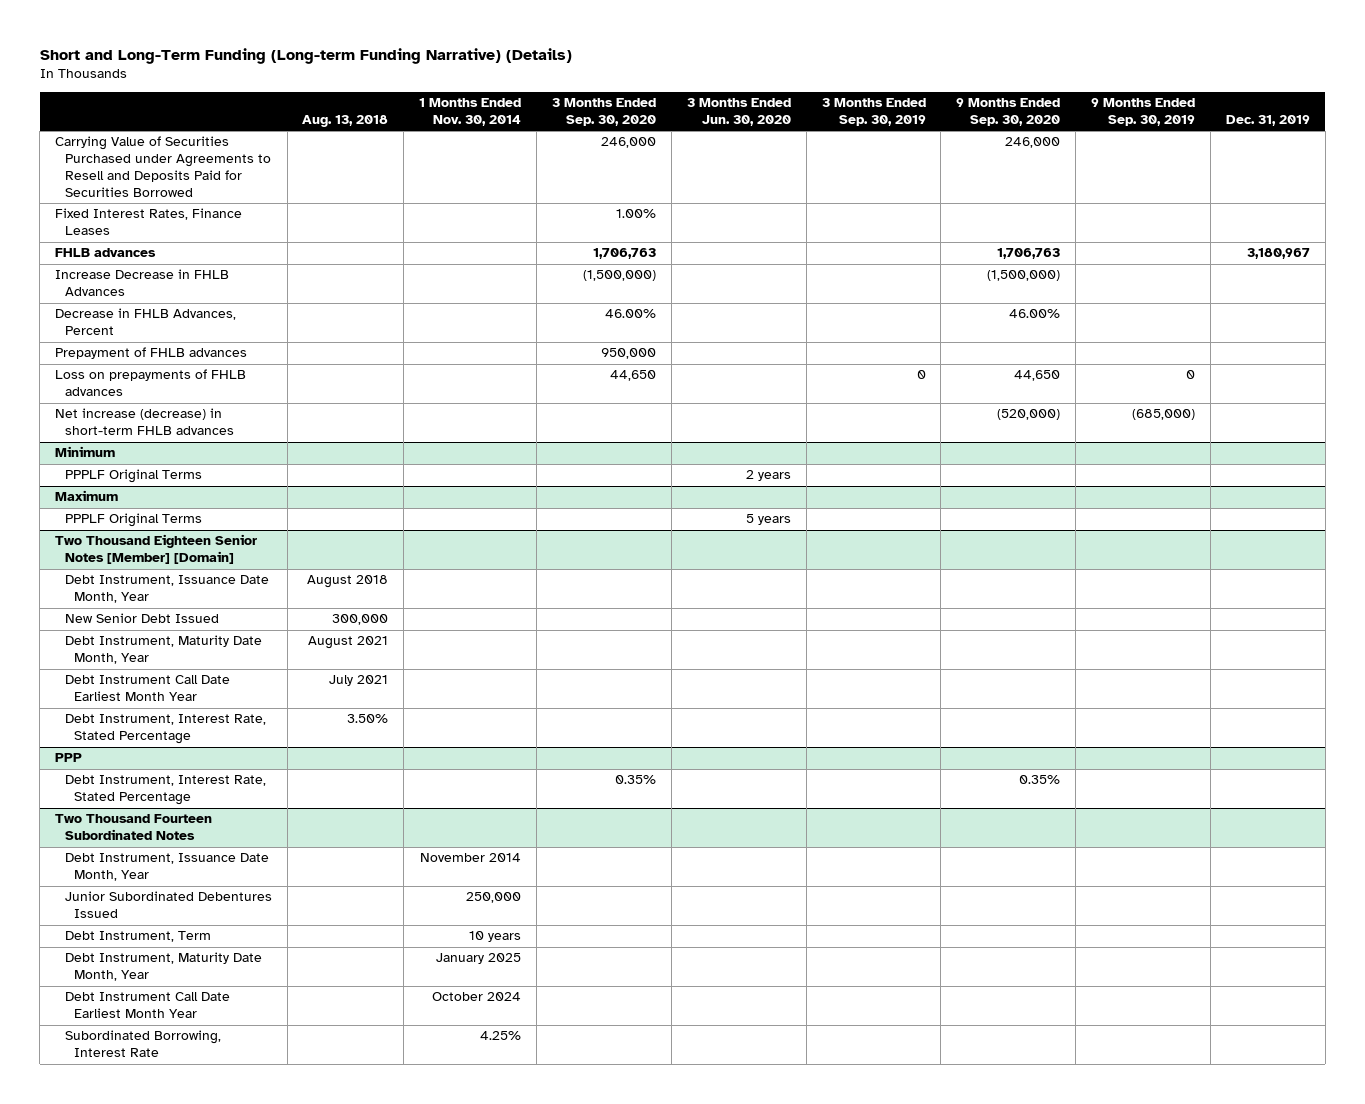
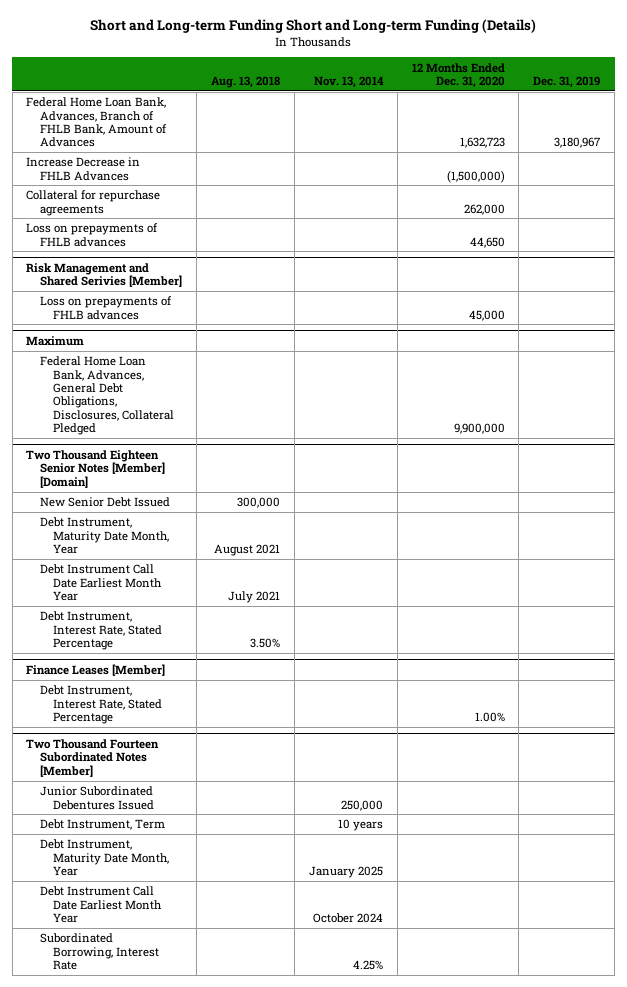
- Short and Long-Term Funding (Long-term Funding Narrative) (Details)
+ Short and Long-term Funding Short and Long-term Funding (Details)
- | Aug. 13, 2018 | 1 Months Ended Nov. 30, 2014 | 3 Months Ended Sep. 30, 2020 | 3 Months Ended Jun. 30, 2020 | 3 Months Ended Sep. 30, 2019 | 9 Months Ended Sep. 30, 2020 | 9 Months Ended Sep. 30, 2019 | Dec. 31, 2019
+ | Aug. 13, 2018 | Nov. 13, 2014 | 12 Months Ended Dec. 31, 2020 | Dec. 31, 2019
- Carrying Value of Securities Purchased under Agreements to Resell and Deposits Paid for Securities Borrowed | | | 246,000 | | | 246,000 | |
- Fixed Interest Rates, Finance Leases | | | 1.00% | | | | |
- FHLB advances | | | 1,706,763 | | | 1,706,763 | | 3,180,967
+ Federal Home Loan Bank, Advances, Branch of FHLB Bank, Amount of Advances | | | 1,632,723 | 3,180,967
- Decrease in FHLB Advances, Percent | | | 46.00% | | | 46.00% | |
- Prepayment of FHLB advances | | | 950,000 | | | | |
+ Collateral for repurchase agreements | | | 262,000 |
- Net increase (decrease) in short-term FHLB advances | | | | | | (520,000) | (685,000) |
- Minimum
- PPPLF Original Terms | | | | 2 years | | | |
+ Risk Management and Shared Serivies [Member]
+ Loss on prepayments of FHLB advances | | | 45,000 |
@ Maximum
- PPPLF Original Terms | | | | 5 years | | | |
+ Federal Home Loan Bank, Advances, General Debt Obligations, Disclosures, Collateral Pledged | | | 9,900,000 |
@ Two Thousand Eighteen Senior Notes [Member] [Domain]
- Debt Instrument, Issuance Date Month, Year | August 2018 | | | | | | |
- PPP
- Debt Instrument, Interest Rate, Stated Percentage | | | 0.35% | | | 0.35% | |
- Two Thousand Fourteen Subordinated Notes
- Debt Instrument, Issuance Date Month, Year | | November 2014 | | | | | |
+ Finance Leases [Member]
+ Debt Instrument, Interest Rate, Stated Percentage | | | 1.00% |
+ Two Thousand Fourteen Subordinated Notes [Member]

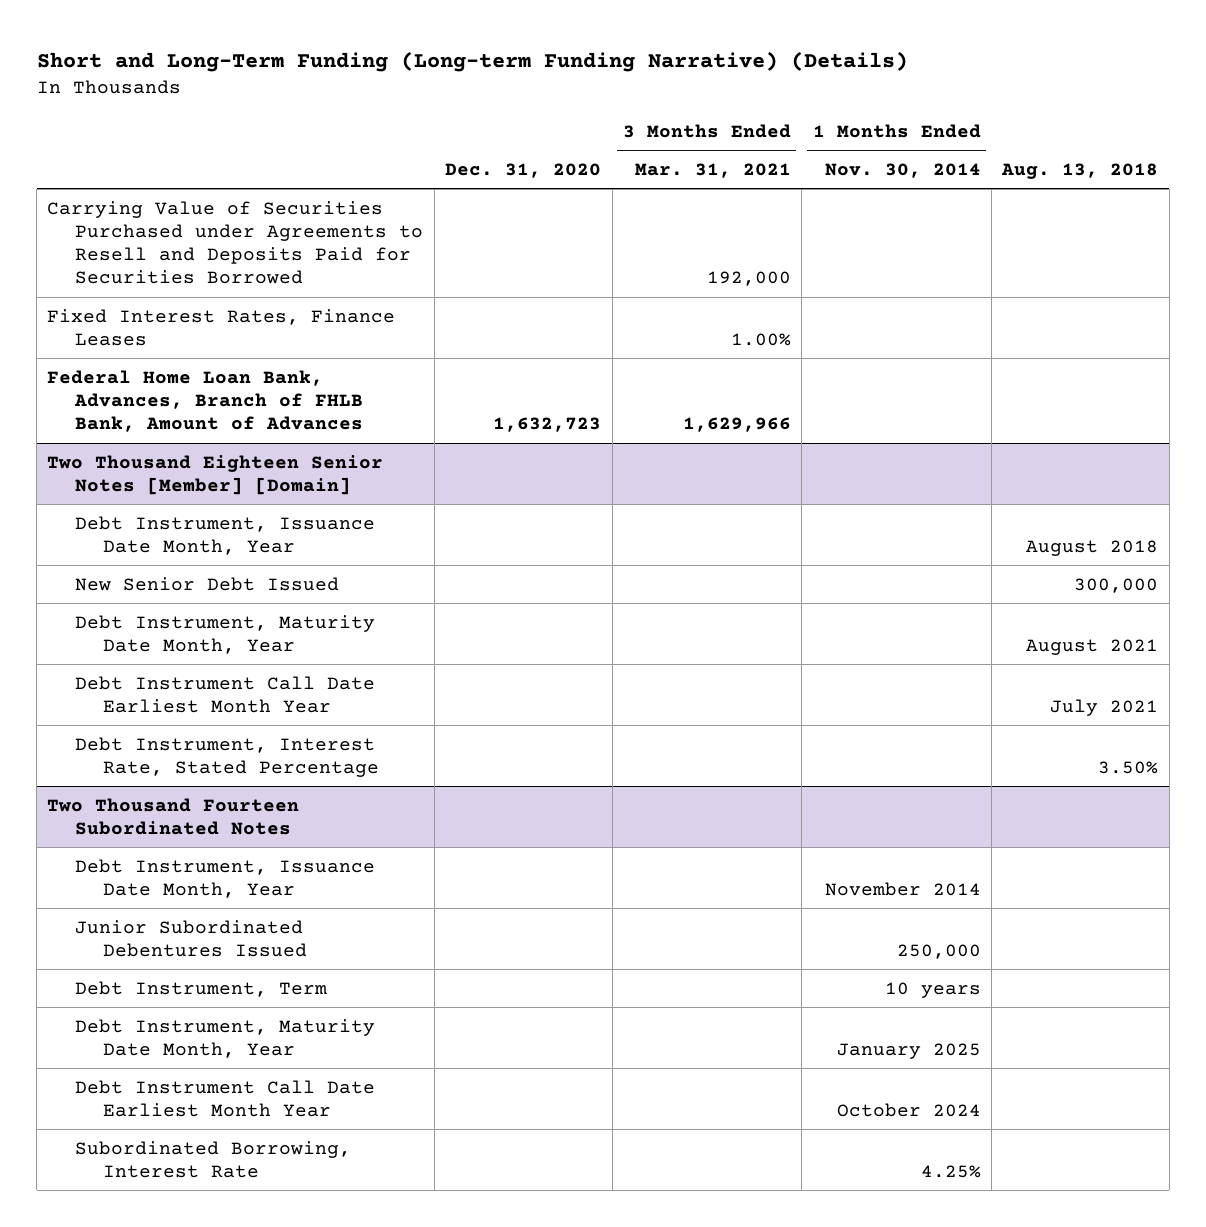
- Short and Long-term Funding Short and Long-term Funding (Details)
+ Short and Long-Term Funding (Long-term Funding Narrative) (Details)
- | Aug. 13, 2018 | Nov. 13, 2014 | 12 Months Ended Dec. 31, 2020 | Dec. 31, 2019
+ | Dec. 31, 2020 | 3 Months Ended Mar. 31, 2021 | 1 Months Ended Nov. 30, 2014 | Aug. 13, 2018
+ Carrying Value of Securities Purchased under Agreements to Resell and Deposits Paid for Securities Borrowed | | 192,000 | |
+ Fixed Interest Rates, Finance Leases | | 1.00% | |
- Increase Decrease in FHLB Advances | | | (1,500,000) |
- Collateral for repurchase agreements | | | 262,000 |
- Loss on prepayments of FHLB advances | | | 44,650 |
- Risk Management and Shared Serivies [Member]
- Loss on prepayments of FHLB advances | | | 45,000 |
- Maximum
- Federal Home Loan Bank, Advances, General Debt Obligations, Disclosures, Collateral Pledged | | | 9,900,000 |
@ Two Thousand Eighteen Senior Notes [Member] [Domain]
+ Debt Instrument, Issuance Date Month, Year | | | | August 2018
- Finance Leases [Member]
- Debt Instrument, Interest Rate, Stated Percentage | | | 1.00% |
- Two Thousand Fourteen Subordinated Notes [Member]
+ Two Thousand Fourteen Subordinated Notes
+ Debt Instrument, Issuance Date Month, Year | | | November 2014 |

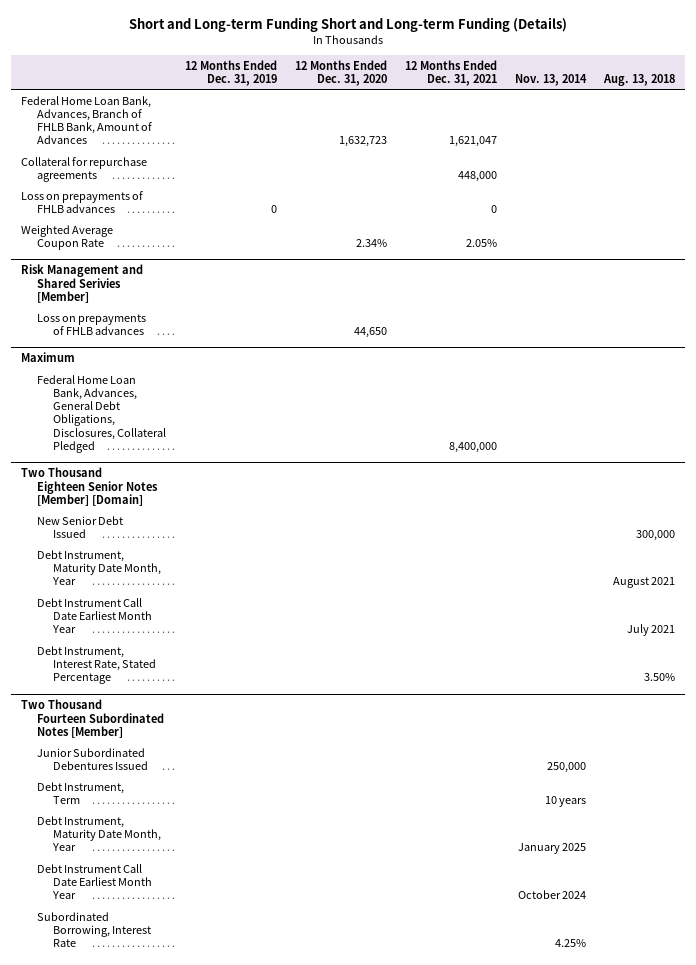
- Short and Long-Term Funding (Long-term Funding Narrative) (Details)
+ Short and Long-term Funding Short and Long-term Funding (Details)
- | Dec. 31, 2020 | 3 Months Ended Mar. 31, 2021 | 1 Months Ended Nov. 30, 2014 | Aug. 13, 2018
+ | 12 Months Ended Dec. 31, 2019 | 12 Months Ended Dec. 31, 2020 | 12 Months Ended Dec. 31, 2021 | Nov. 13, 2014 | Aug. 13, 2018
- Carrying Value of Securities Purchased under Agreements to Resell and Deposits Paid for Securities Borrowed | | 192,000 | |
- Fixed Interest Rates, Finance Leases | | 1.00% | |
+ Collateral for repurchase agreements | | | 448,000 | |
+ Loss on prepayments of FHLB advances | 0 | | 0 | |
+ Weighted Average Coupon Rate | | 2.34% | 2.05% | |
+ Risk Management and Shared Serivies [Member]
+ Loss on prepayments of FHLB advances | | 44,650 | | |
+ Maximum
+ Federal Home Loan Bank, Advances, General Debt Obligations, Disclosures, Collateral Pledged | | | 8,400,000 | |
@ Two Thousand Eighteen Senior Notes [Member] [Domain]
- Debt Instrument, Issuance Date Month, Year | | | | August 2018
- Two Thousand Fourteen Subordinated Notes
- Debt Instrument, Issuance Date Month, Year | | | November 2014 |
+ Two Thousand Fourteen Subordinated Notes [Member]

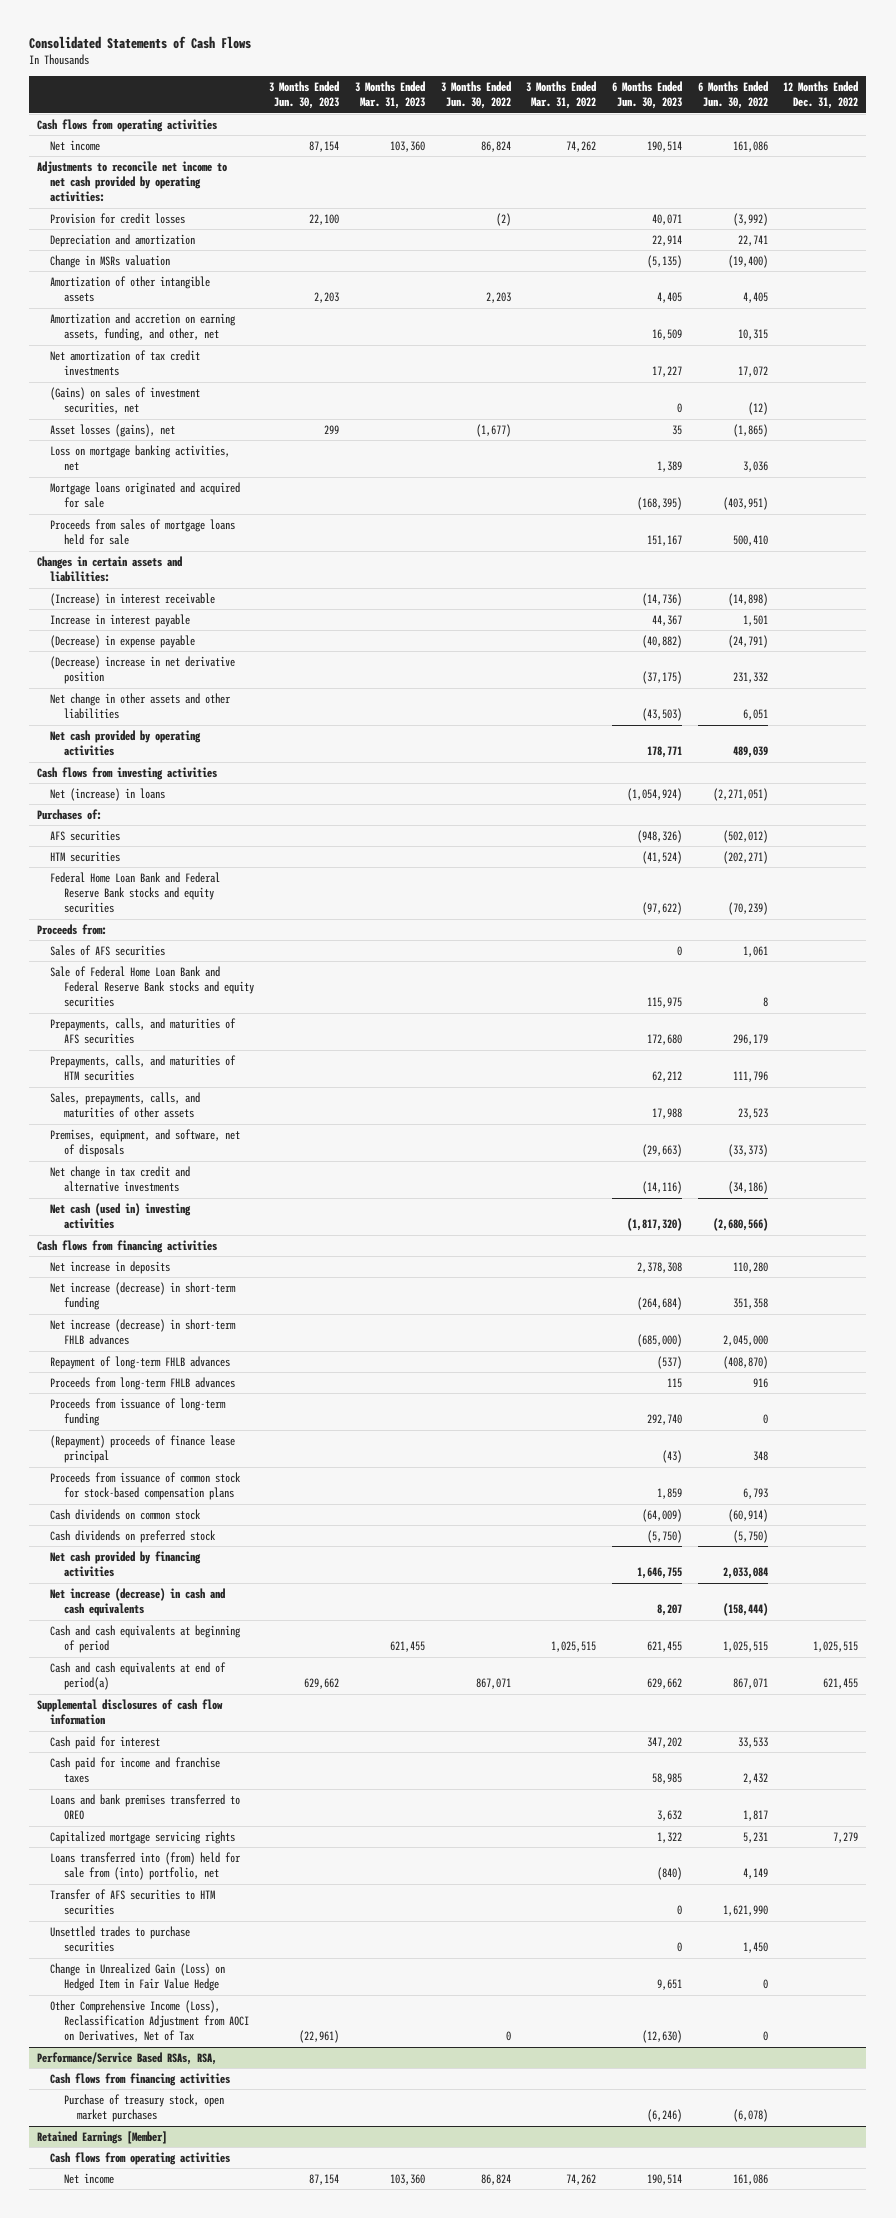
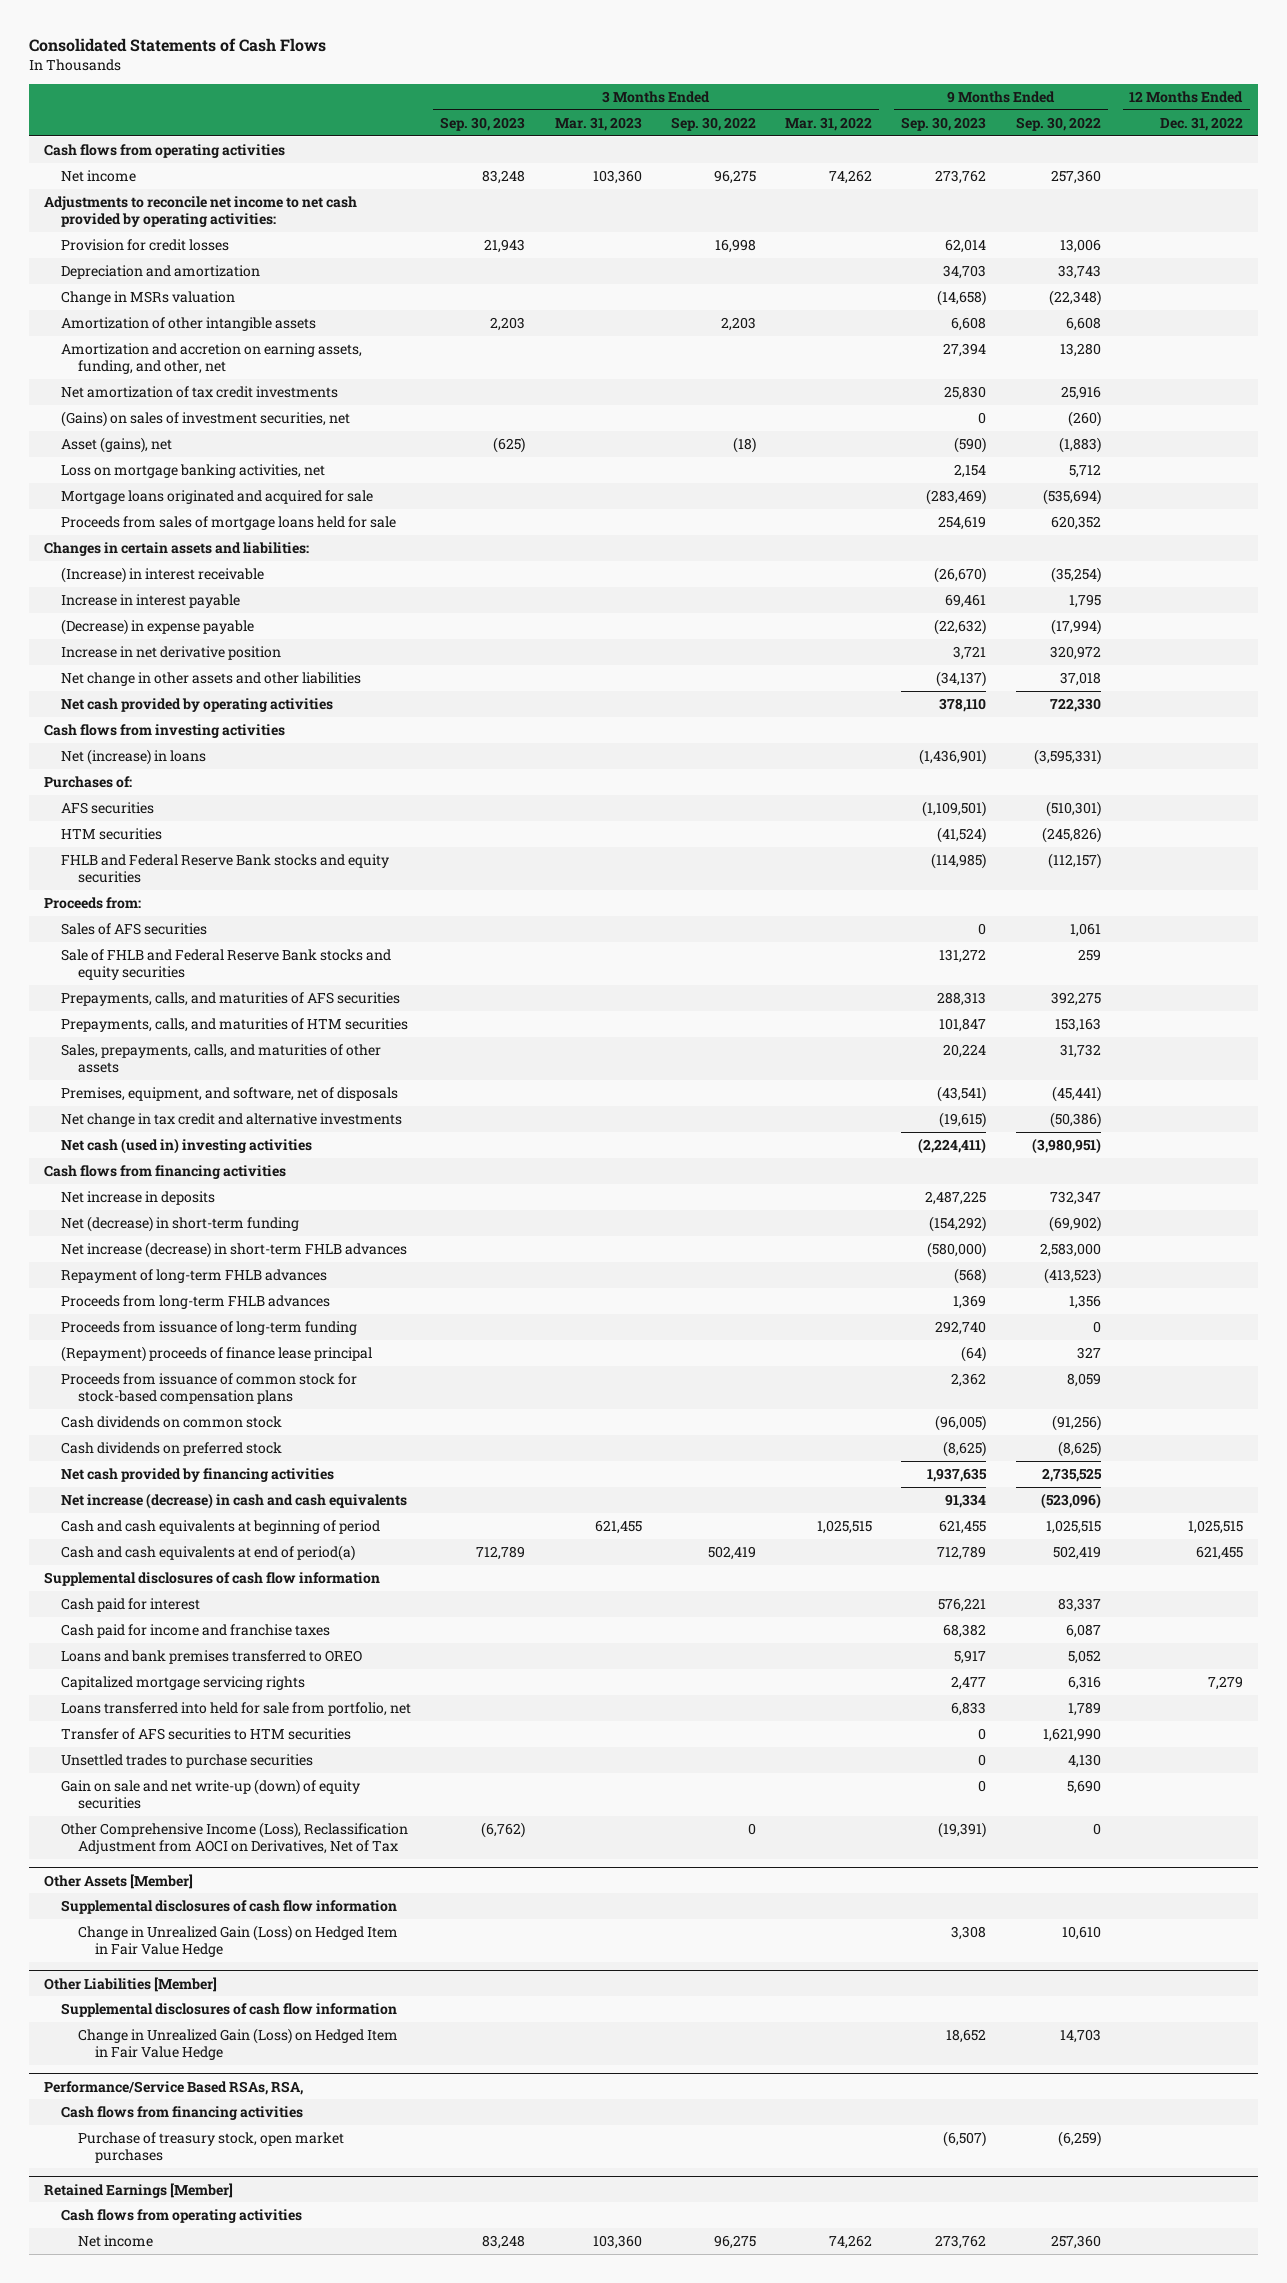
- | 3 Months Ended Jun. 30, 2023 | 3 Months Ended Mar. 31, 2023 | 3 Months Ended Jun. 30, 2022 | 3 Months Ended Mar. 31, 2022 | 6 Months Ended Jun. 30, 2023 | 6 Months Ended Jun. 30, 2022 | 12 Months Ended Dec. 31, 2022
+ | 3 Months Ended Sep. 30, 2023 | 3 Months Ended Mar. 31, 2023 | 3 Months Ended Sep. 30, 2022 | 3 Months Ended Mar. 31, 2022 | 9 Months Ended Sep. 30, 2023 | 9 Months Ended Sep. 30, 2022 | 12 Months Ended Dec. 31, 2022
- Asset losses (gains), net | 299 | | (1,677) | | 35 | (1,865) |
+ Asset (gains), net | (625) | | (18) | | (590) | (1,883) |
- (Decrease) increase in net derivative position | | | | | (37,175) | 231,332 |
+ Increase in net derivative position | | | | | 3,721 | 320,972 |
- Federal Home Loan Bank and Federal Reserve Bank stocks and equity securities | | | | | (97,622) | (70,239) |
+ FHLB and Federal Reserve Bank stocks and equity securities | | | | | (114,985) | (112,157) |
- Sale of Federal Home Loan Bank and Federal Reserve Bank stocks and equity securities | | | | | 115,975 | 8 |
+ Sale of FHLB and Federal Reserve Bank stocks and equity securities | | | | | 131,272 | 259 |
- Net increase (decrease) in short-term funding | | | | | (264,684) | 351,358 |
+ Net (decrease) in short-term funding | | | | | (154,292) | (69,902) |
- Loans transferred into (from) held for sale from (into) portfolio, net | | | | | (840) | 4,149 |
+ Loans transferred into held for sale from portfolio, net | | | | | 6,833 | 1,789 |
- Change in Unrealized Gain (Loss) on Hedged Item in Fair Value Hedge | | | | | 9,651 | 0 |
+ Gain on sale and net write-up (down) of equity securities | | | | | 0 | 5,690 |
+ Other Assets [Member]
+ Supplemental disclosures of cash flow information
+ Change in Unrealized Gain (Loss) on Hedged Item in Fair Value Hedge | | | | | 3,308 | 10,610 |
+ Other Liabilities [Member]
+ Supplemental disclosures of cash flow information
+ Change in Unrealized Gain (Loss) on Hedged Item in Fair Value Hedge | | | | | 18,652 | 14,703 |

